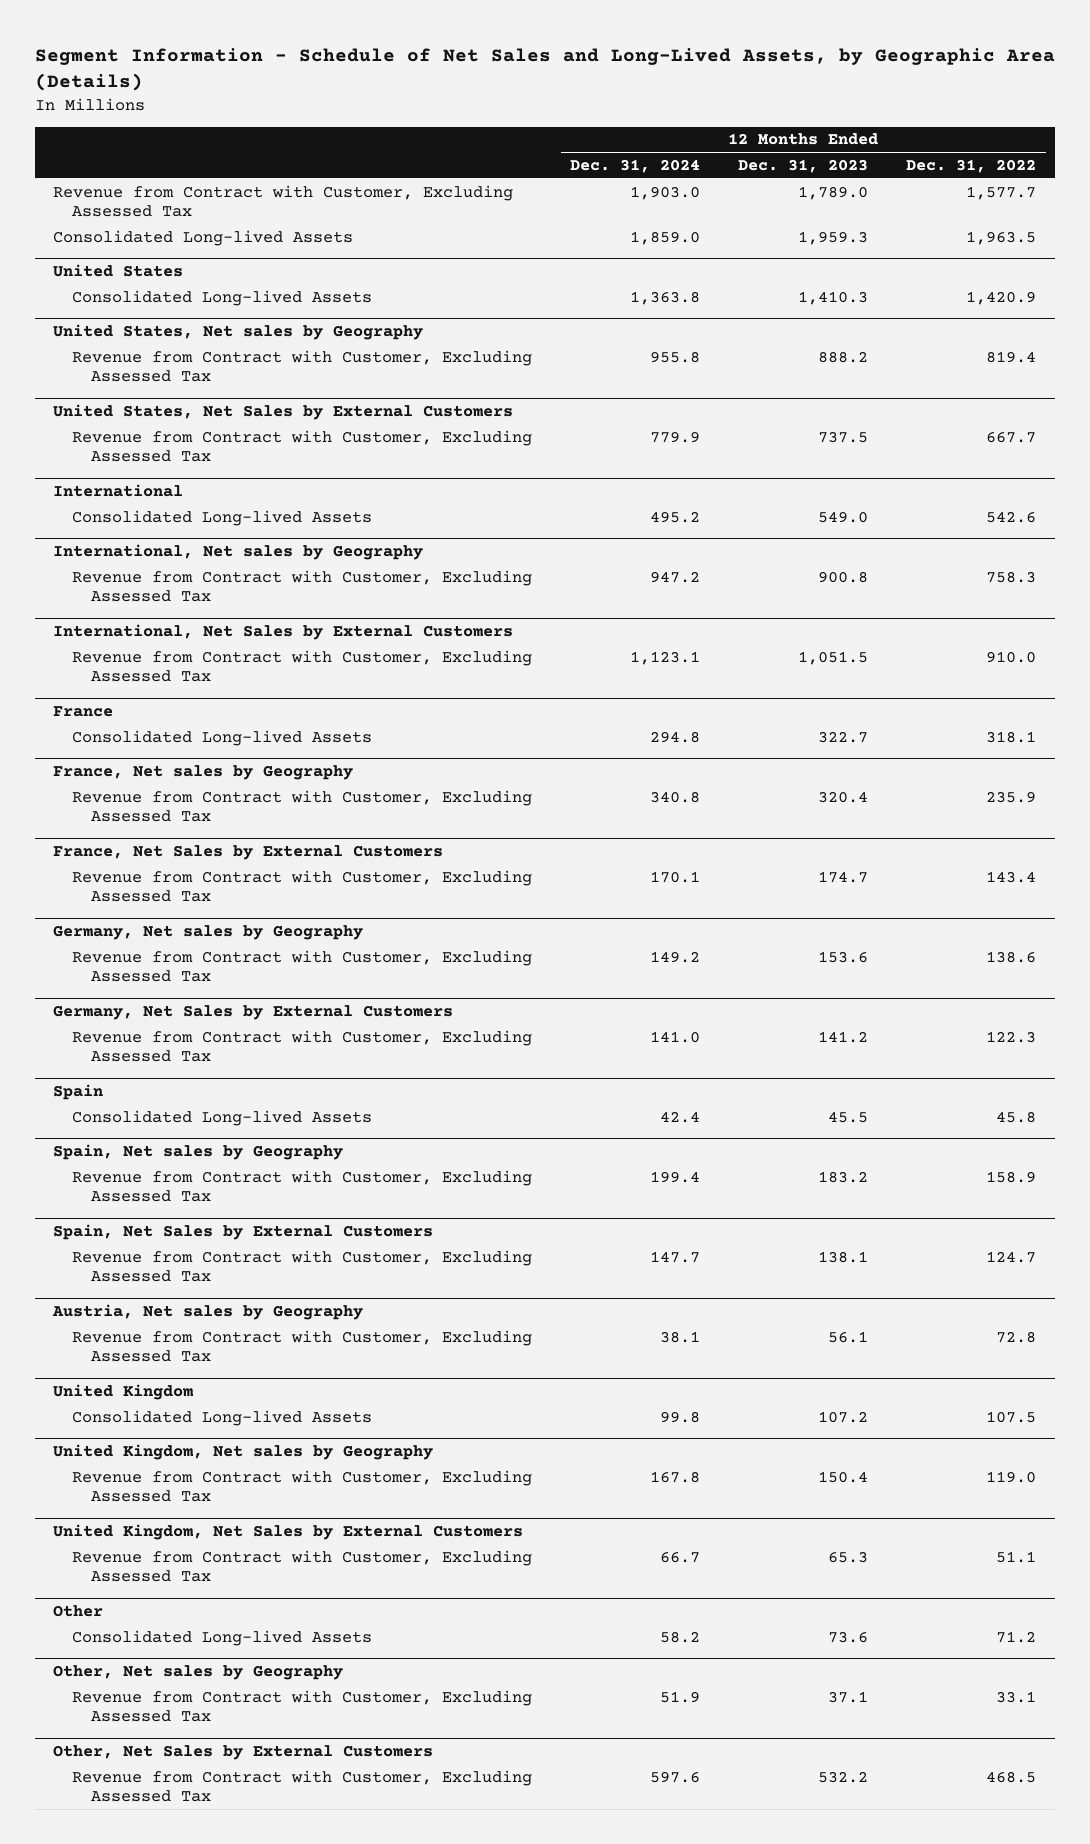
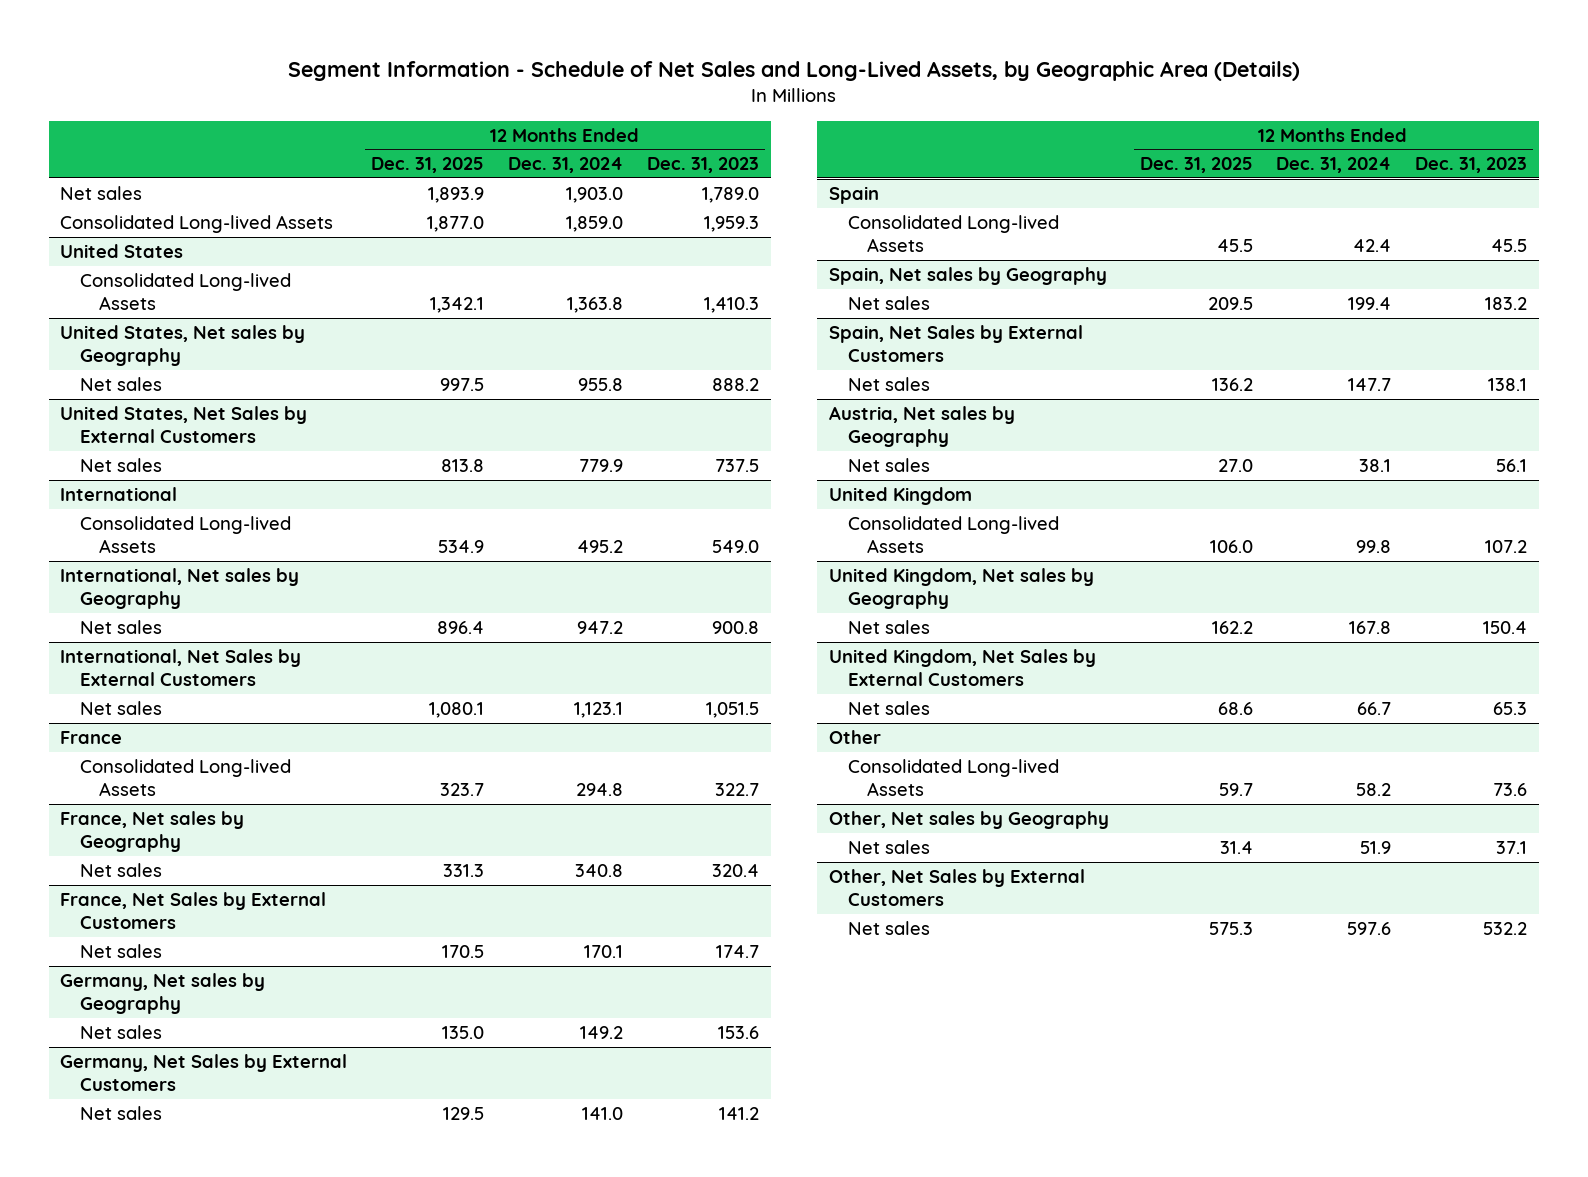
- | 12 Months Ended Dec. 31, 2024 | 12 Months Ended Dec. 31, 2023 | 12 Months Ended Dec. 31, 2022
+ | 12 Months Ended Dec. 31, 2025 | 12 Months Ended Dec. 31, 2024 | 12 Months Ended Dec. 31, 2023
- Revenue from Contract with Customer, Excluding Assessed Tax | 1,903.0 | 1,789.0 | 1,577.7
+ Net sales | 1,893.9 | 1,903.0 | 1,789.0
@ United States, Net sales by Geography
- Revenue from Contract with Customer, Excluding Assessed Tax | 955.8 | 888.2 | 819.4
+ Net sales | 997.5 | 955.8 | 888.2
@ United States, Net Sales by External Customers
- Revenue from Contract with Customer, Excluding Assessed Tax | 779.9 | 737.5 | 667.7
+ Net sales | 813.8 | 779.9 | 737.5
@ International, Net sales by Geography
- Revenue from Contract with Customer, Excluding Assessed Tax | 947.2 | 900.8 | 758.3
+ Net sales | 896.4 | 947.2 | 900.8
@ International, Net Sales by External Customers
- Revenue from Contract with Customer, Excluding Assessed Tax | 1,123.1 | 1,051.5 | 910.0
+ Net sales | 1,080.1 | 1,123.1 | 1,051.5
@ France, Net sales by Geography
- Revenue from Contract with Customer, Excluding Assessed Tax | 340.8 | 320.4 | 235.9
+ Net sales | 331.3 | 340.8 | 320.4
@ France, Net Sales by External Customers
- Revenue from Contract with Customer, Excluding Assessed Tax | 170.1 | 174.7 | 143.4
+ Net sales | 170.5 | 170.1 | 174.7
@ Germany, Net sales by Geography
- Revenue from Contract with Customer, Excluding Assessed Tax | 149.2 | 153.6 | 138.6
+ Net sales | 135.0 | 149.2 | 153.6
@ Germany, Net Sales by External Customers
- Revenue from Contract with Customer, Excluding Assessed Tax | 141.0 | 141.2 | 122.3
+ Net sales | 129.5 | 141.0 | 141.2
@ Spain, Net sales by Geography
- Revenue from Contract with Customer, Excluding Assessed Tax | 199.4 | 183.2 | 158.9
+ Net sales | 209.5 | 199.4 | 183.2
@ Spain, Net Sales by External Customers
- Revenue from Contract with Customer, Excluding Assessed Tax | 147.7 | 138.1 | 124.7
+ Net sales | 136.2 | 147.7 | 138.1
@ Austria, Net sales by Geography
- Revenue from Contract with Customer, Excluding Assessed Tax | 38.1 | 56.1 | 72.8
+ Net sales | 27.0 | 38.1 | 56.1
@ United Kingdom, Net sales by Geography
- Revenue from Contract with Customer, Excluding Assessed Tax | 167.8 | 150.4 | 119.0
+ Net sales | 162.2 | 167.8 | 150.4
@ United Kingdom, Net Sales by External Customers
- Revenue from Contract with Customer, Excluding Assessed Tax | 66.7 | 65.3 | 51.1
+ Net sales | 68.6 | 66.7 | 65.3
@ Other, Net sales by Geography
- Revenue from Contract with Customer, Excluding Assessed Tax | 51.9 | 37.1 | 33.1
+ Net sales | 31.4 | 51.9 | 37.1
@ Other, Net Sales by External Customers
- Revenue from Contract with Customer, Excluding Assessed Tax | 597.6 | 532.2 | 468.5
+ Net sales | 575.3 | 597.6 | 532.2

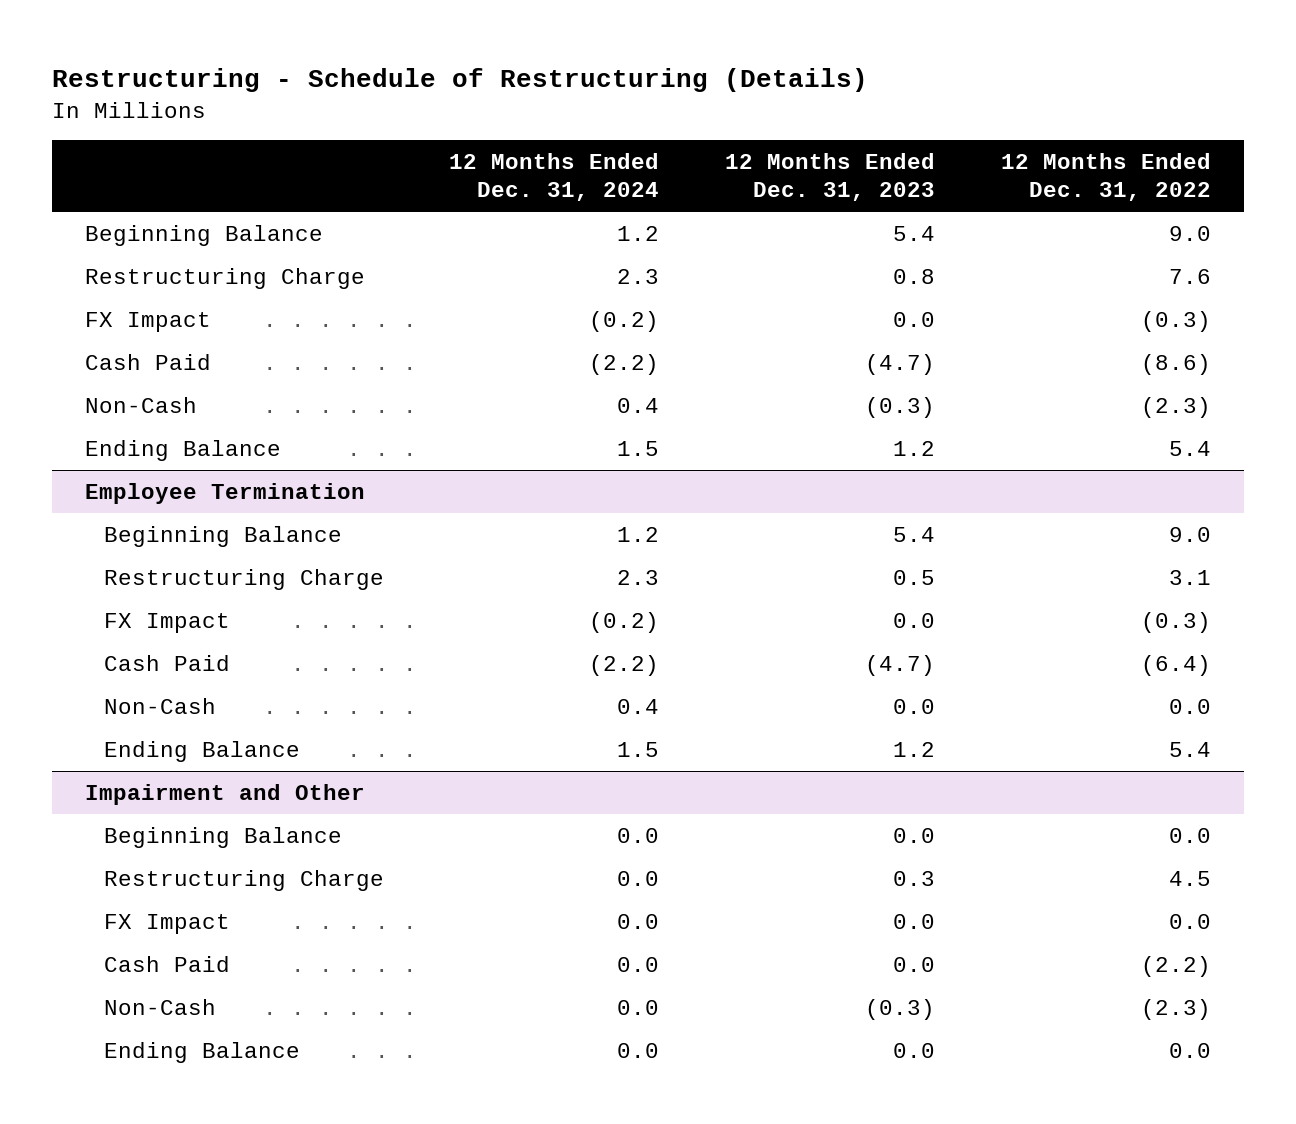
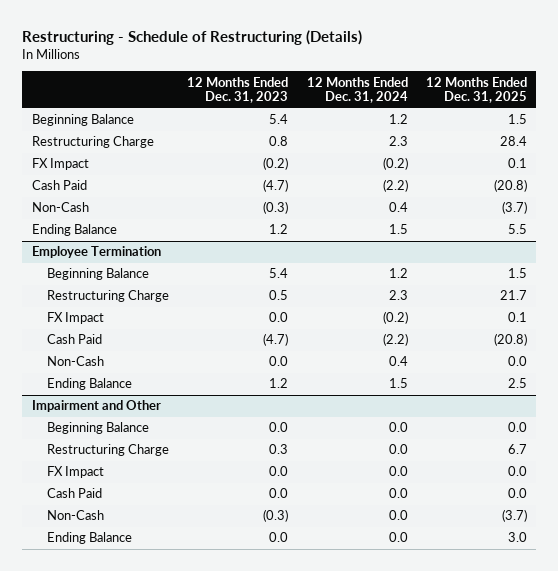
- | 12 Months Ended Dec. 31, 2024 | 12 Months Ended Dec. 31, 2023 | 12 Months Ended Dec. 31, 2022
+ | 12 Months Ended Dec. 31, 2023 | 12 Months Ended Dec. 31, 2024 | 12 Months Ended Dec. 31, 2025
- FX Impact | (0.2) | 0.0 | (0.3)
+ FX Impact | (0.2) | (0.2) | 0.1

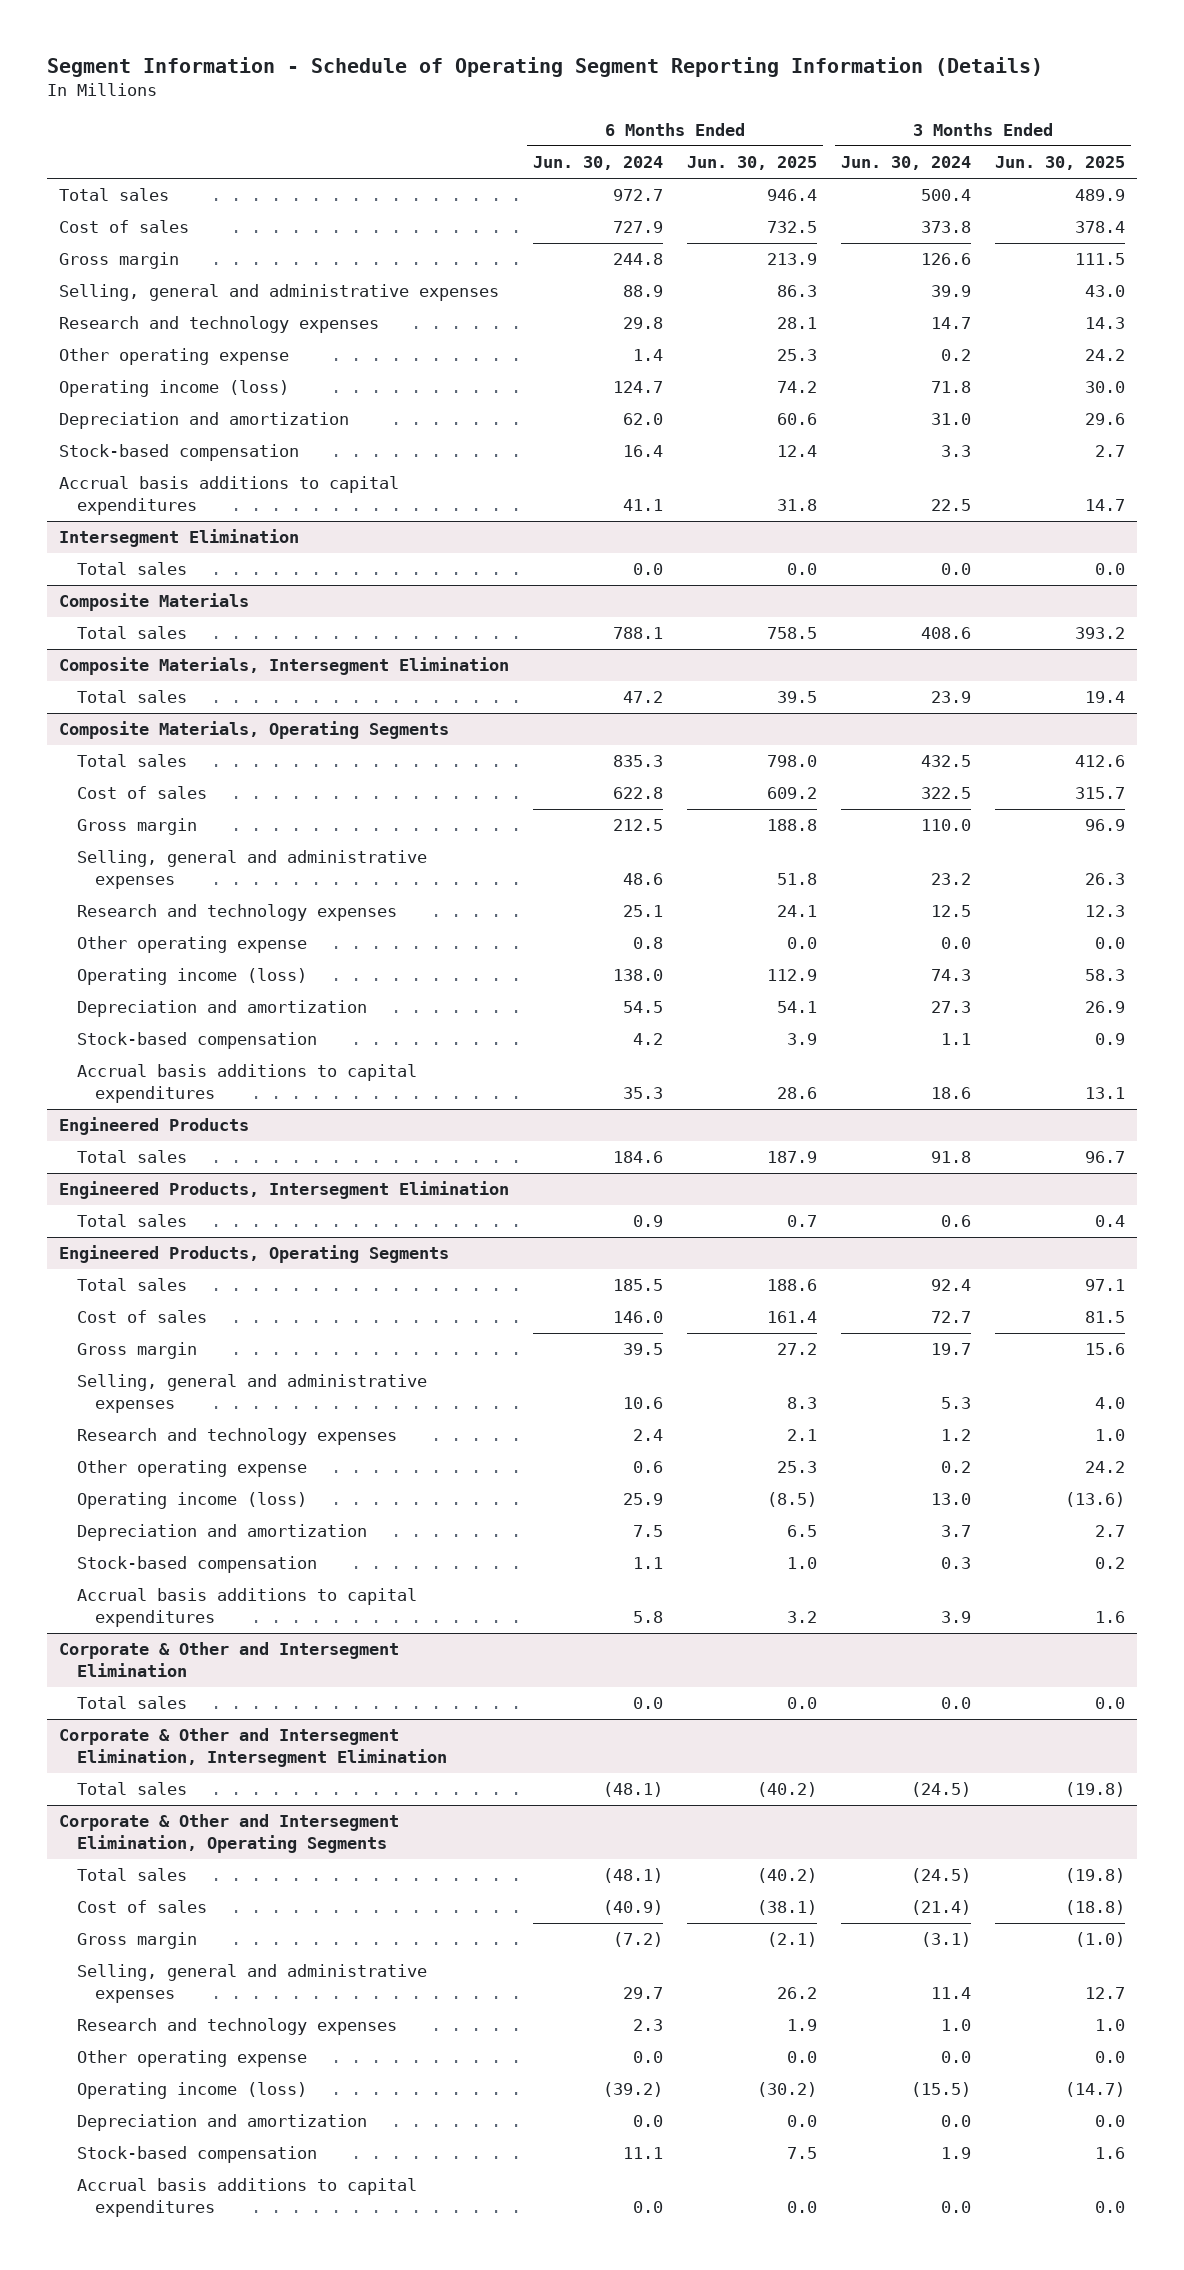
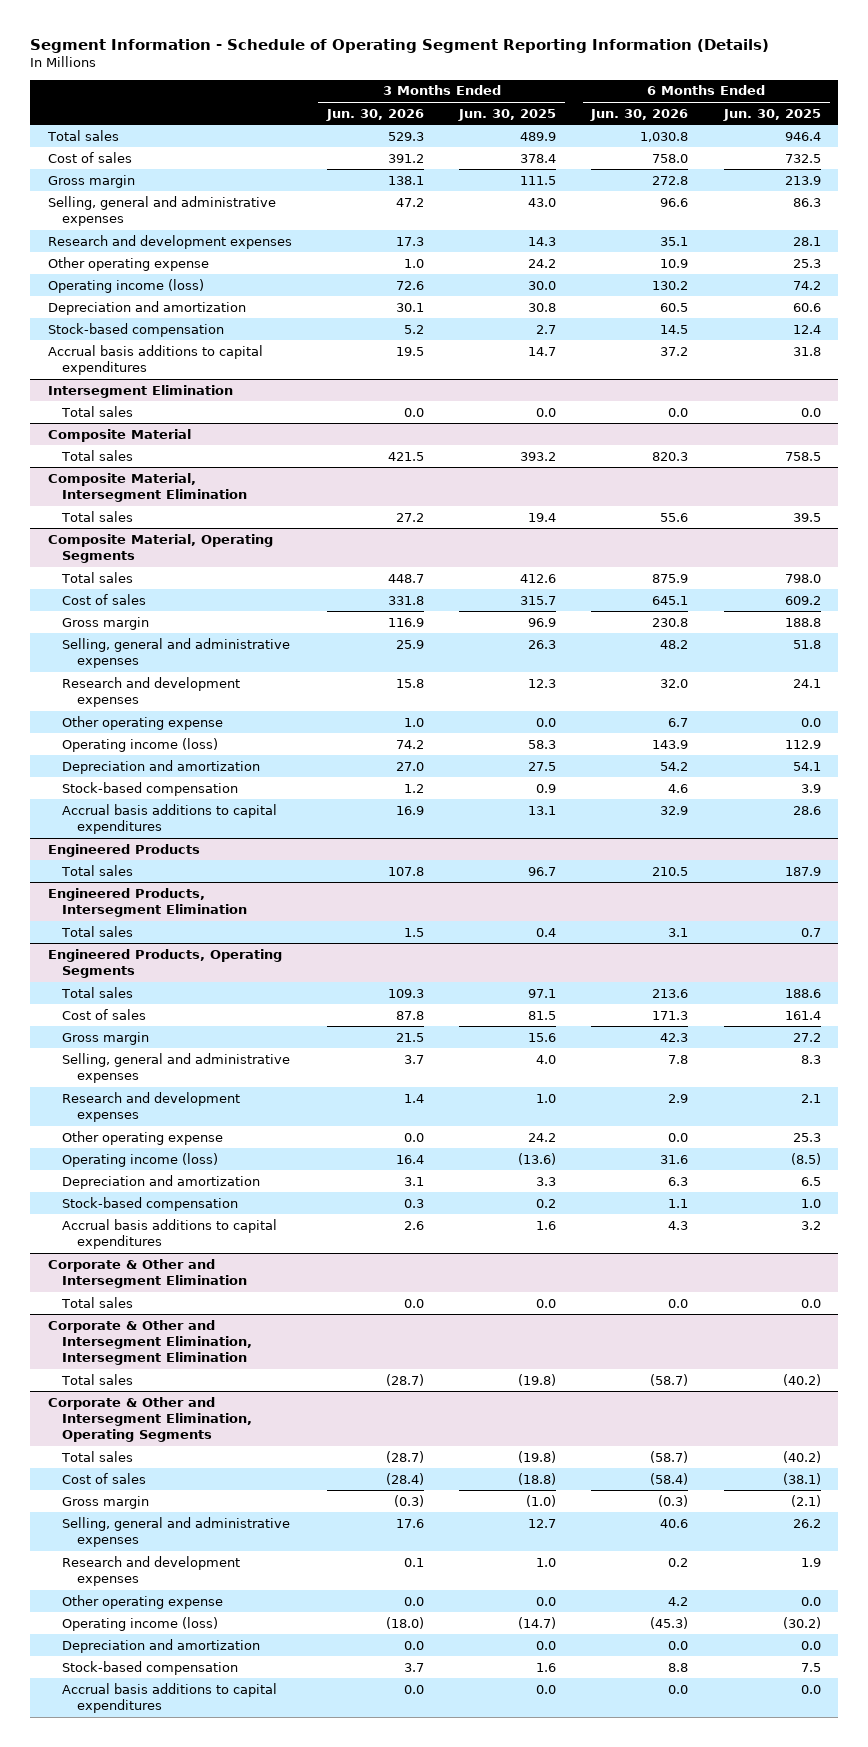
- | 6 Months Ended Jun. 30, 2024 | 6 Months Ended Jun. 30, 2025 | 3 Months Ended Jun. 30, 2024 | 3 Months Ended Jun. 30, 2025
+ | 3 Months Ended Jun. 30, 2026 | 3 Months Ended Jun. 30, 2025 | 6 Months Ended Jun. 30, 2026 | 6 Months Ended Jun. 30, 2025
- Research and technology expenses | 29.8 | 28.1 | 14.7 | 14.3
+ Research and development expenses | 17.3 | 14.3 | 35.1 | 28.1
- Depreciation and amortization | 62.0 | 60.6 | 31.0 | 29.6
+ Depreciation and amortization | 30.1 | 30.8 | 60.5 | 60.6
- Composite Materials
+ Composite Material
- Composite Materials, Intersegment Elimination
+ Composite Material, Intersegment Elimination
- Composite Materials, Operating Segments
+ Composite Material, Operating Segments
- Research and technology expenses | 25.1 | 24.1 | 12.5 | 12.3
+ Research and development expenses | 15.8 | 12.3 | 32.0 | 24.1
- Depreciation and amortization | 54.5 | 54.1 | 27.3 | 26.9
+ Depreciation and amortization | 27.0 | 27.5 | 54.2 | 54.1
@ Engineered Products, Operating Segments
- Research and technology expenses | 2.4 | 2.1 | 1.2 | 1.0
+ Research and development expenses | 1.4 | 1.0 | 2.9 | 2.1
- Depreciation and amortization | 7.5 | 6.5 | 3.7 | 2.7
+ Depreciation and amortization | 3.1 | 3.3 | 6.3 | 6.5
@ Corporate & Other and Intersegment Elimination, Operating Segments
- Research and technology expenses | 2.3 | 1.9 | 1.0 | 1.0
+ Research and development expenses | 0.1 | 1.0 | 0.2 | 1.9

